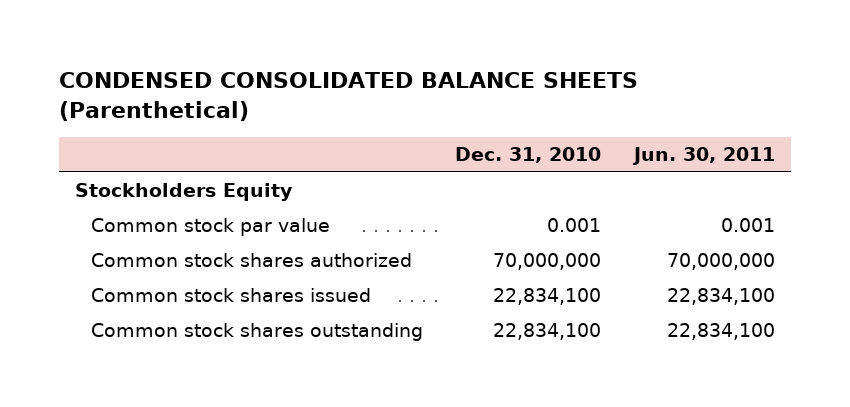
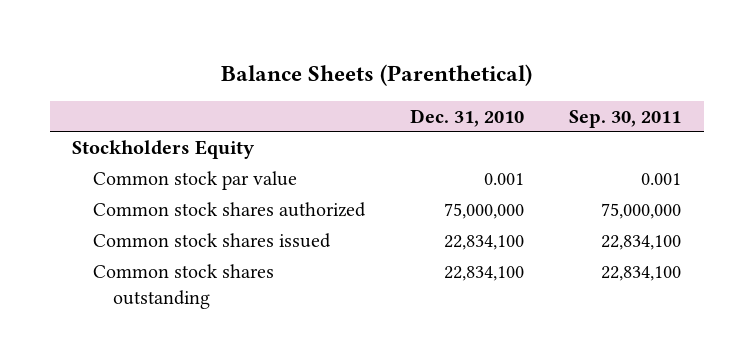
- CONDENSED CONSOLIDATED BALANCE SHEETS (Parenthetical)
+ Balance Sheets (Parenthetical)
- | Dec. 31, 2010 | Jun. 30, 2011
+ | Dec. 31, 2010 | Sep. 30, 2011
- Common stock shares authorized | 70,000,000 | 70,000,000
+ Common stock shares authorized | 75,000,000 | 75,000,000

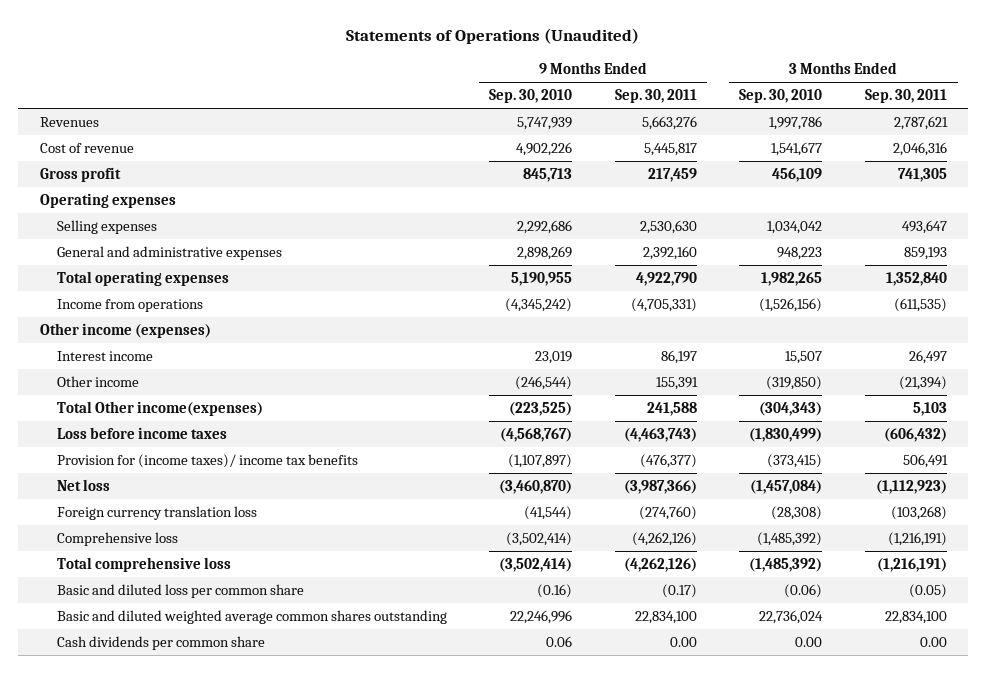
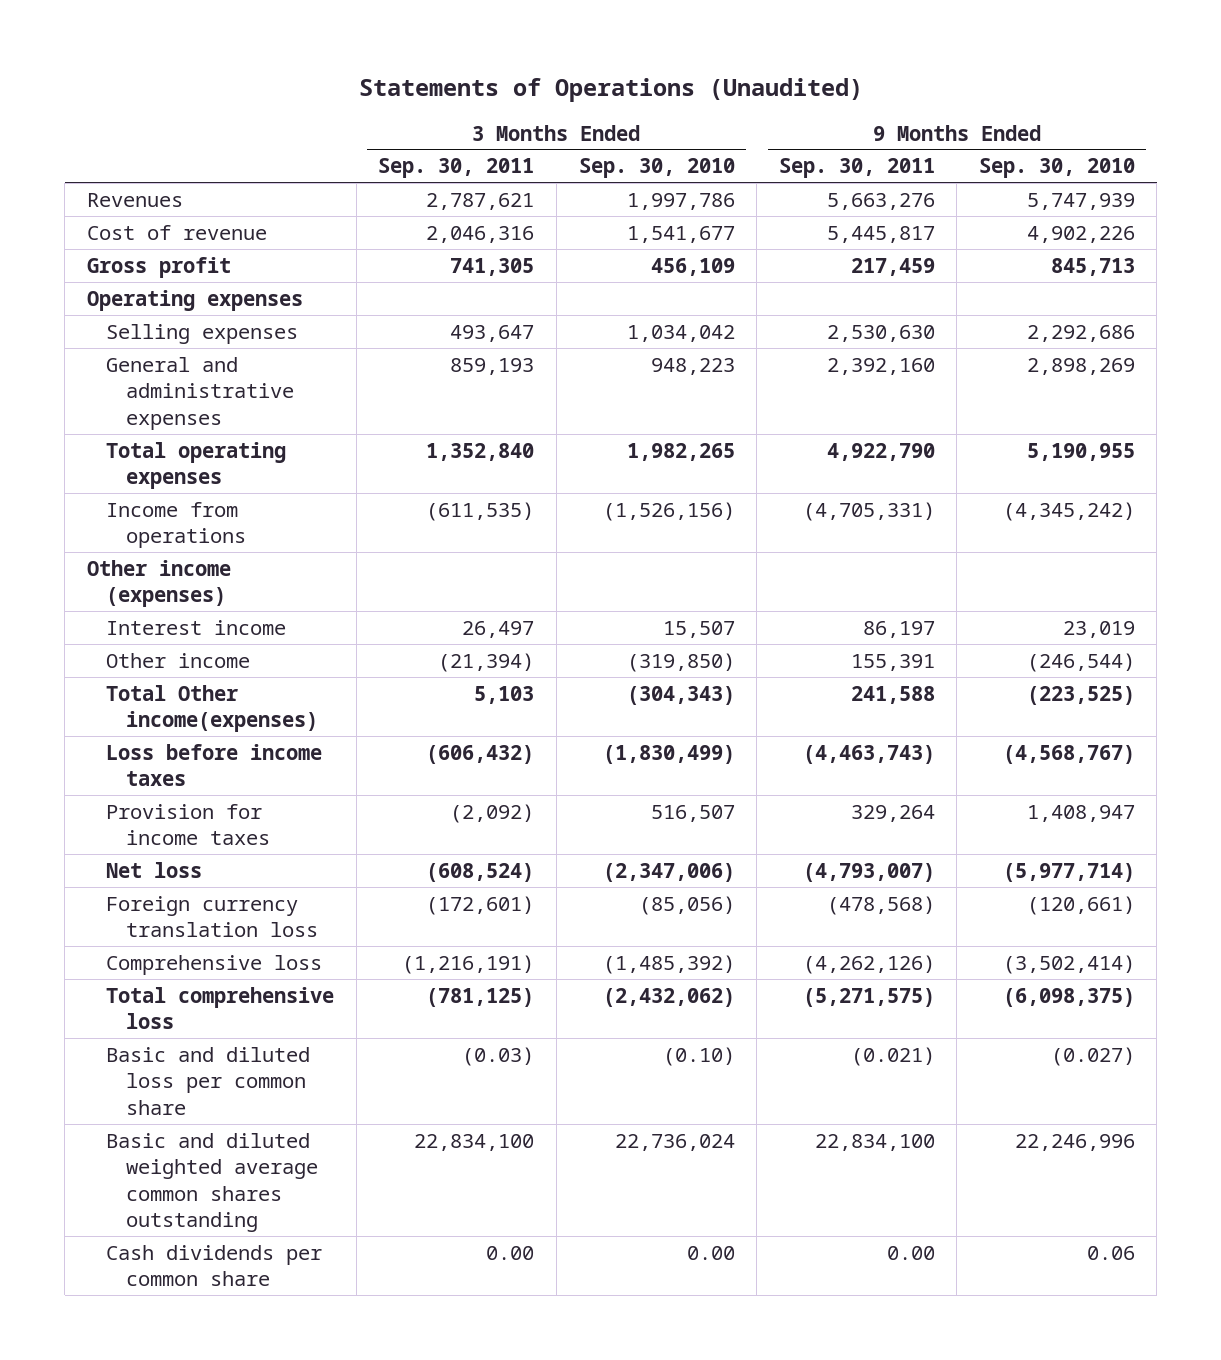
- | 9 Months Ended Sep. 30, 2010 | 9 Months Ended Sep. 30, 2011 | 3 Months Ended Sep. 30, 2010 | 3 Months Ended Sep. 30, 2011
+ | 3 Months Ended Sep. 30, 2011 | 3 Months Ended Sep. 30, 2010 | 9 Months Ended Sep. 30, 2011 | 9 Months Ended Sep. 30, 2010
- Provision for (income taxes)/ income tax benefits | (1,107,897) | (476,377) | (373,415) | 506,491
- Net loss | (3,460,870) | (3,987,366) | (1,457,084) | (1,112,923)
- Foreign currency translation loss | (41,544) | (274,760) | (28,308) | (103,268)
+ Provision for income taxes | (2,092) | 516,507 | 329,264 | 1,408,947
+ Net loss | (608,524) | (2,347,006) | (4,793,007) | (5,977,714)
+ Foreign currency translation loss | (172,601) | (85,056) | (478,568) | (120,661)
- Total comprehensive loss | (3,502,414) | (4,262,126) | (1,485,392) | (1,216,191)
- Basic and diluted loss per common share | (0.16) | (0.17) | (0.06) | (0.05)
+ Total comprehensive loss | (781,125) | (2,432,062) | (5,271,575) | (6,098,375)
+ Basic and diluted loss per common share | (0.03) | (0.10) | (0.021) | (0.027)

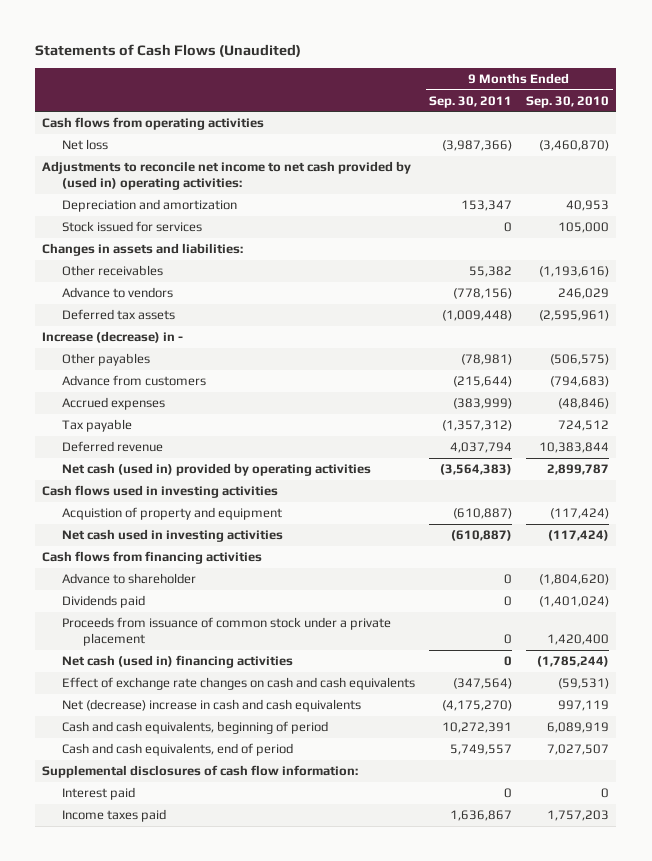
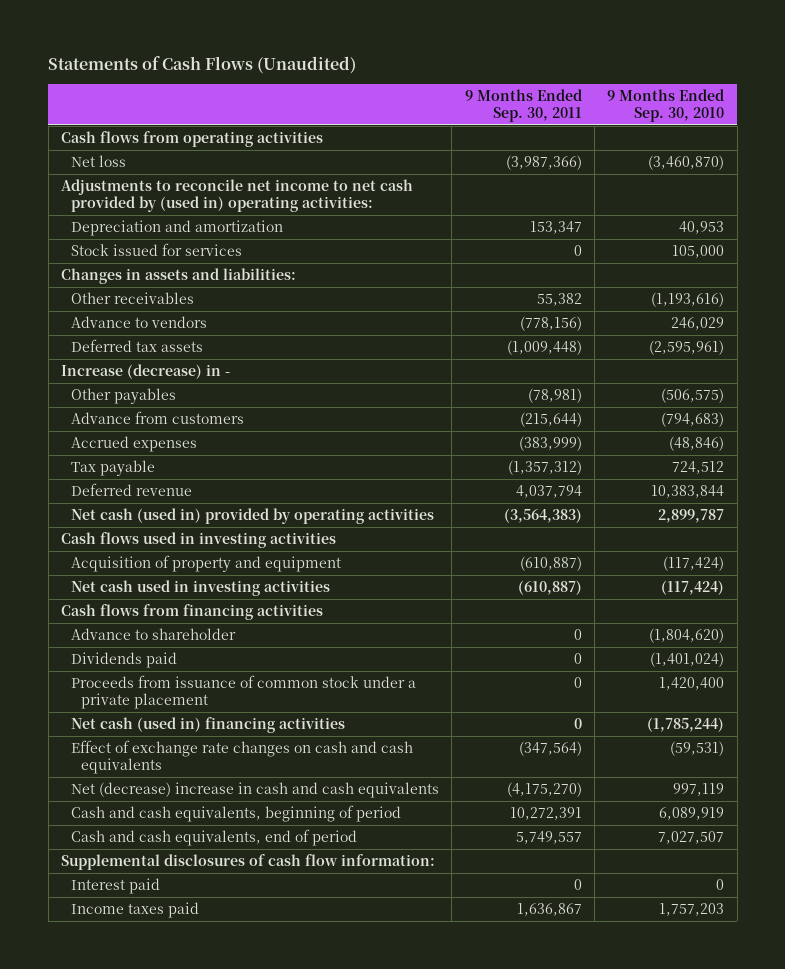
- Acquistion of property and equipment | (610,887) | (117,424)
+ Acquisition of property and equipment | (610,887) | (117,424)

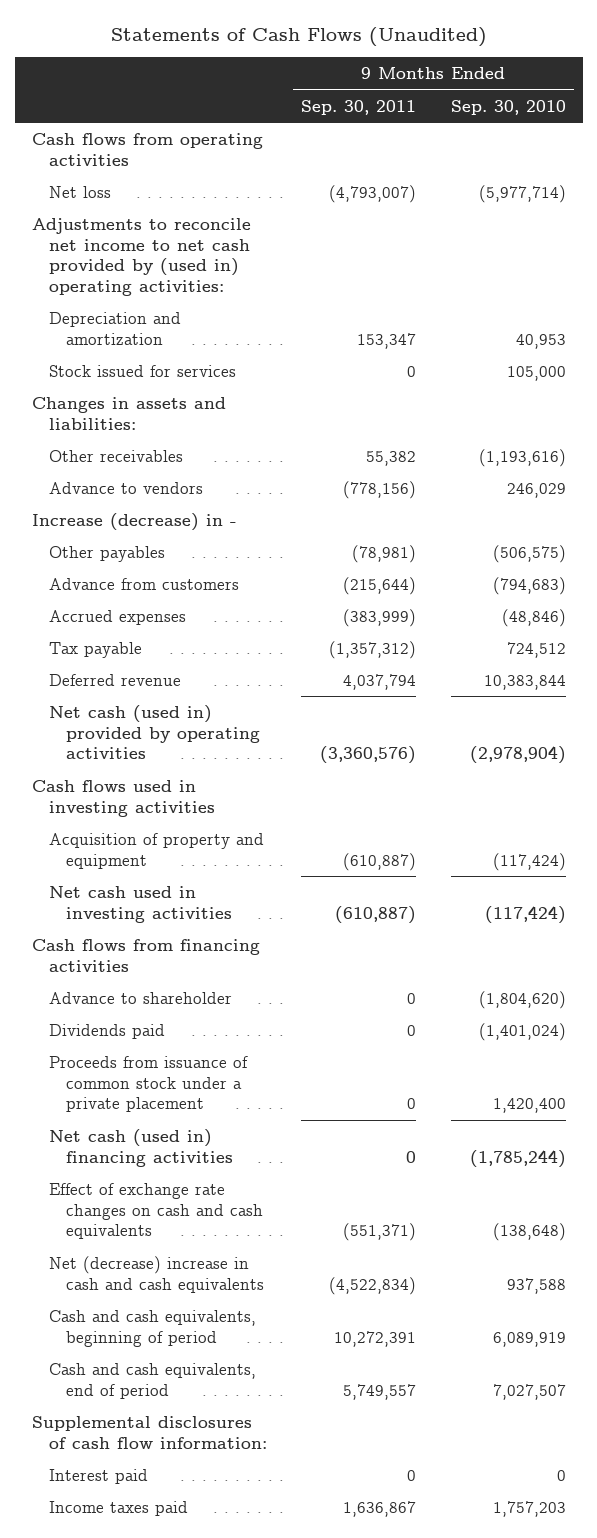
- Net loss | (3,987,366) | (3,460,870)
+ Net loss | (4,793,007) | (5,977,714)
- Deferred tax assets | (1,009,448) | (2,595,961)
- Net cash (used in) provided by operating activities | (3,564,383) | 2,899,787
+ Net cash (used in) provided by operating activities | (3,360,576) | (2,978,904)
- Effect of exchange rate changes on cash and cash equivalents | (347,564) | (59,531)
- Net (decrease) increase in cash and cash equivalents | (4,175,270) | 997,119
+ Effect of exchange rate changes on cash and cash equivalents | (551,371) | (138,648)
+ Net (decrease) increase in cash and cash equivalents | (4,522,834) | 937,588

